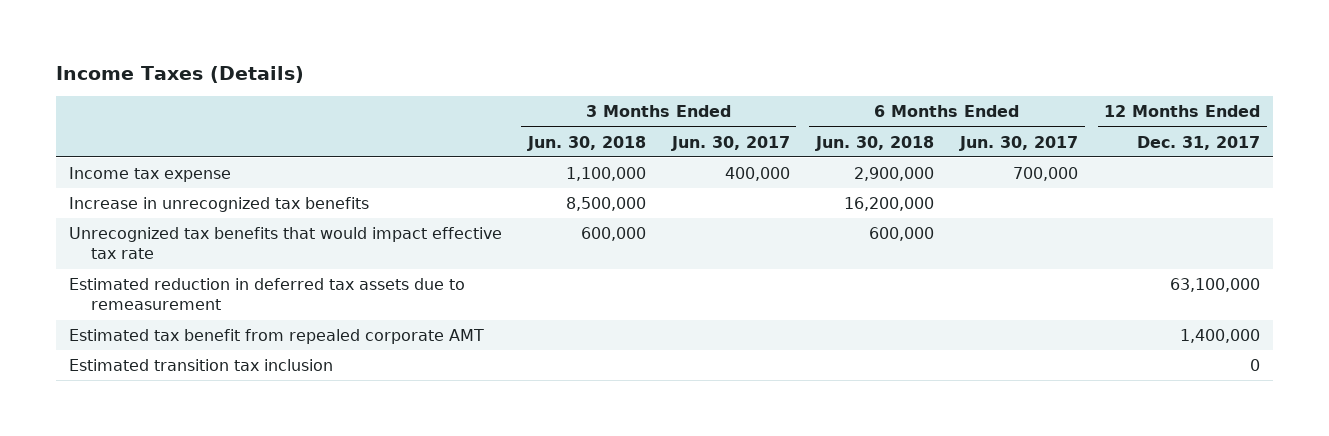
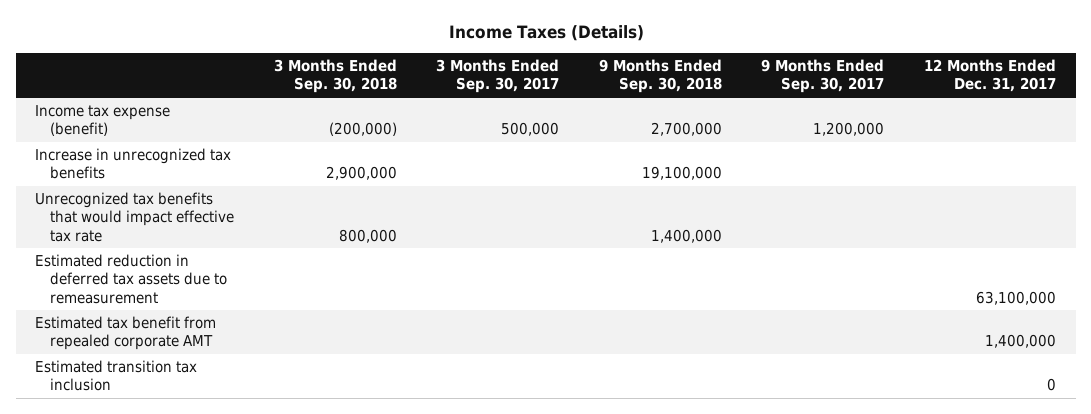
- | 3 Months Ended Jun. 30, 2018 | 3 Months Ended Jun. 30, 2017 | 6 Months Ended Jun. 30, 2018 | 6 Months Ended Jun. 30, 2017 | 12 Months Ended Dec. 31, 2017
+ | 3 Months Ended Sep. 30, 2018 | 3 Months Ended Sep. 30, 2017 | 9 Months Ended Sep. 30, 2018 | 9 Months Ended Sep. 30, 2017 | 12 Months Ended Dec. 31, 2017
- Income tax expense | 1,100,000 | 400,000 | 2,900,000 | 700,000 |
+ Income tax expense (benefit) | (200,000) | 500,000 | 2,700,000 | 1,200,000 |

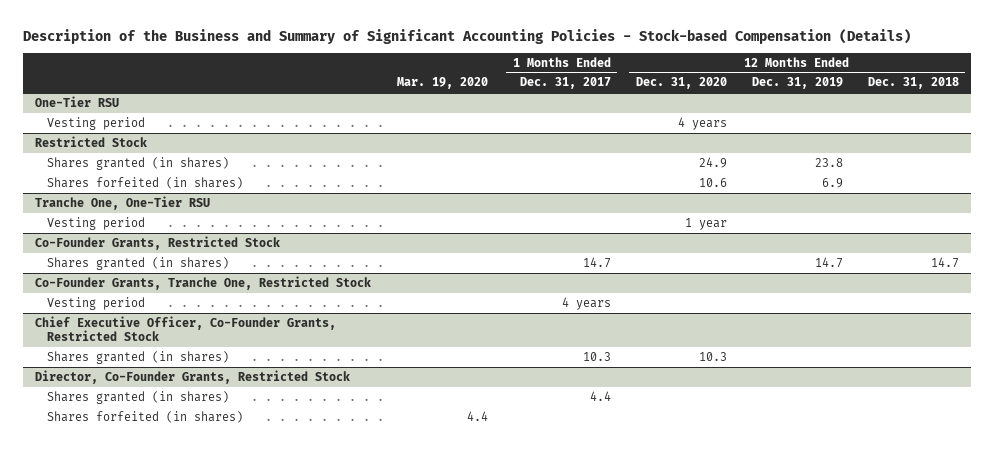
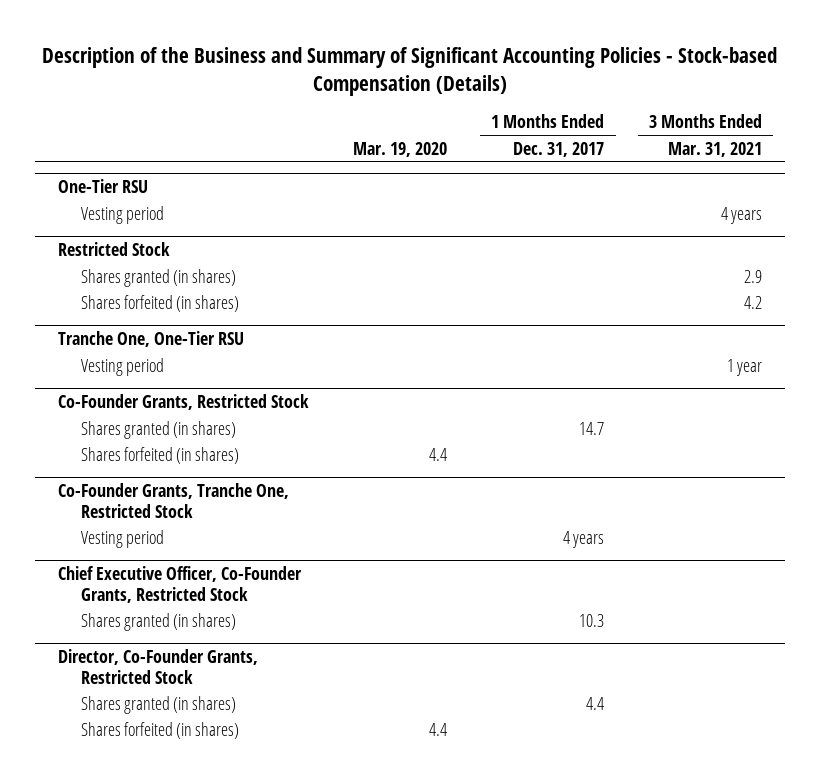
- | Mar. 19, 2020 | 1 Months Ended Dec. 31, 2017 | 12 Months Ended Dec. 31, 2020 | 12 Months Ended Dec. 31, 2019 | 12 Months Ended Dec. 31, 2018
+ | Mar. 19, 2020 | 1 Months Ended Dec. 31, 2017 | 3 Months Ended Mar. 31, 2021
@ Co-Founder Grants, Restricted Stock
+ Shares forfeited (in shares) | 4.4 | |

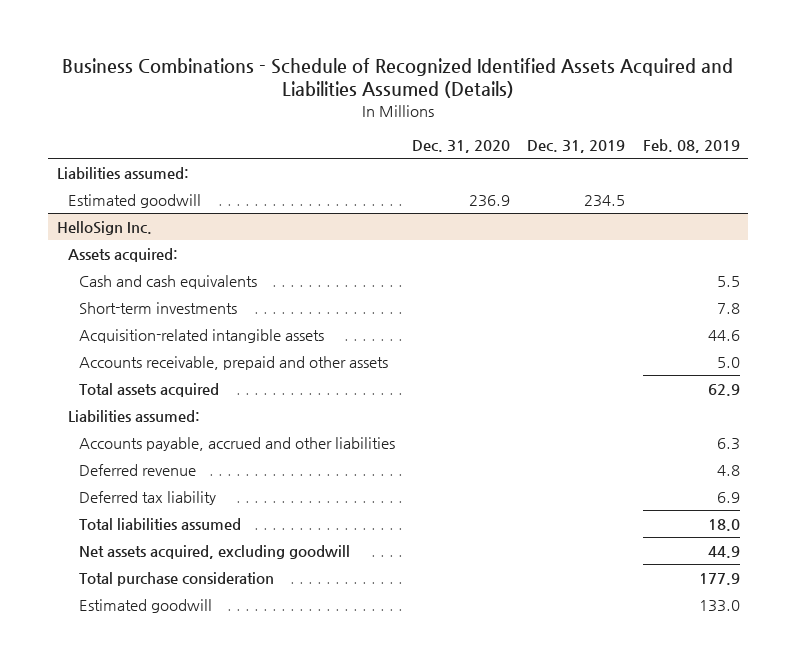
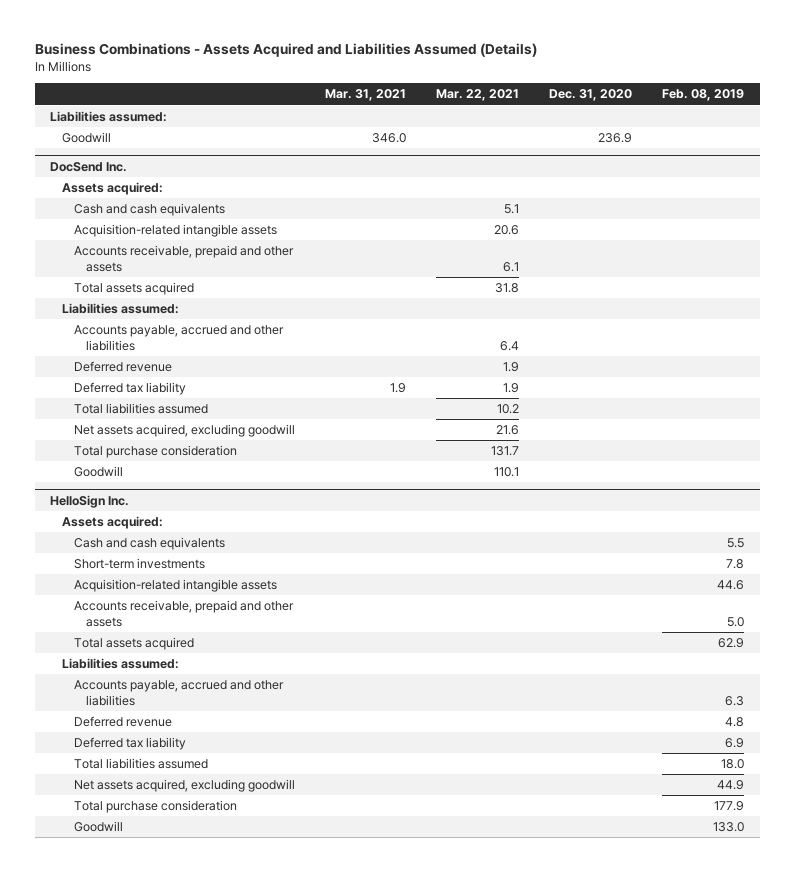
- Business Combinations - Schedule of Recognized Identified Assets Acquired and Liabilities Assumed (Details)
+ Business Combinations - Assets Acquired and Liabilities Assumed (Details)
- | Dec. 31, 2020 | Dec. 31, 2019 | Feb. 08, 2019
+ | Mar. 31, 2021 | Mar. 22, 2021 | Dec. 31, 2020 | Feb. 08, 2019
- Estimated goodwill | 236.9 | 234.5 |
+ Goodwill | 346.0 | | 236.9 |
+ DocSend Inc.
+ Assets acquired:
+ Cash and cash equivalents | | 5.1 | |
+ Acquisition-related intangible assets | | 20.6 | |
+ Accounts receivable, prepaid and other assets | | 6.1 | |
+ Total assets acquired | | 31.8 | |
+ Liabilities assumed:
+ Accounts payable, accrued and other liabilities | | 6.4 | |
+ Deferred revenue | | 1.9 | |
+ Deferred tax liability | 1.9 | 1.9 | |
+ Total liabilities assumed | | 10.2 | |
+ Net assets acquired, excluding goodwill | | 21.6 | |
+ Total purchase consideration | | 131.7 | |
+ Goodwill | | 110.1 | |
@ HelloSign Inc.
- Estimated goodwill | | | 133.0
+ Goodwill | | | | 133.0

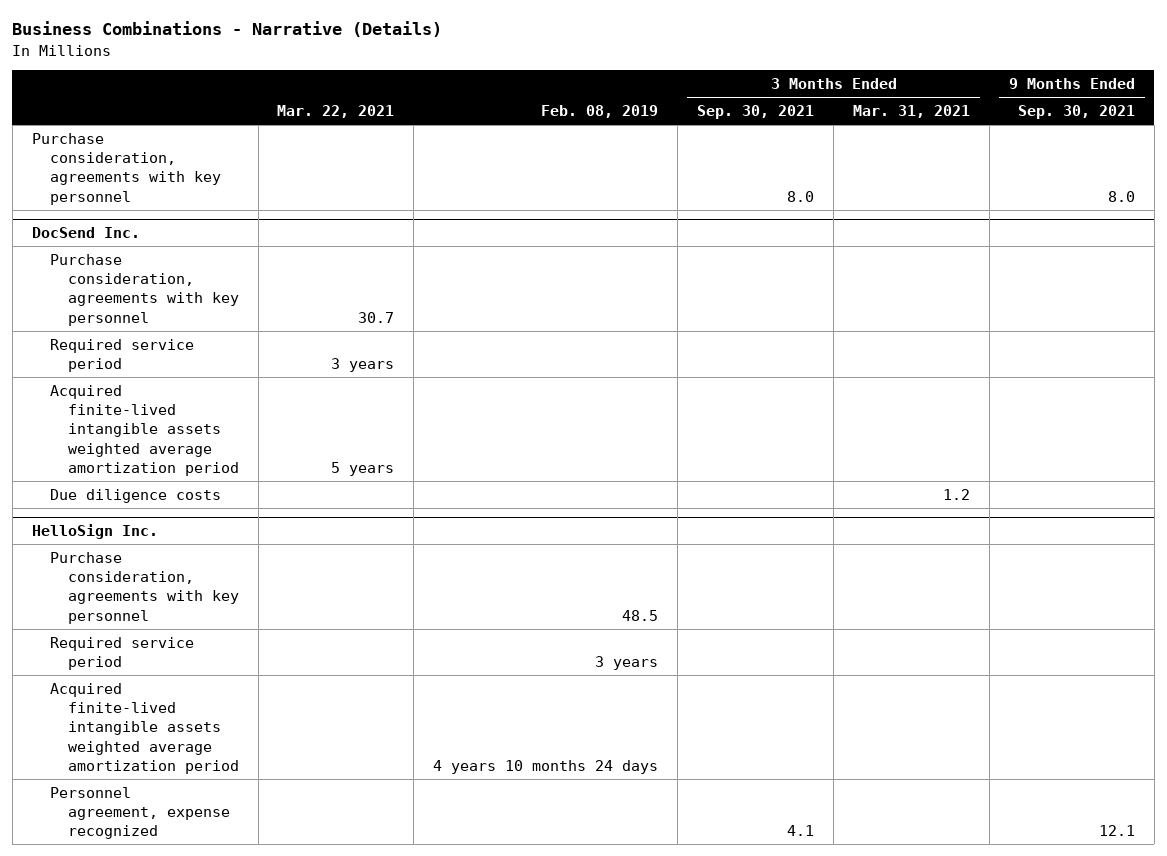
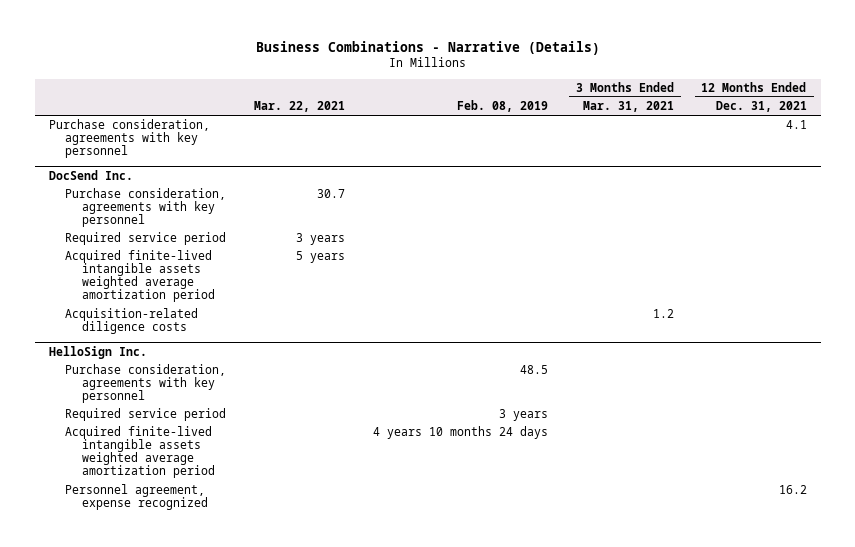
- | Mar. 22, 2021 | Feb. 08, 2019 | 3 Months Ended Sep. 30, 2021 | 3 Months Ended Mar. 31, 2021 | 9 Months Ended Sep. 30, 2021
+ | Mar. 22, 2021 | Feb. 08, 2019 | 3 Months Ended Mar. 31, 2021 | 12 Months Ended Dec. 31, 2021
@ DocSend Inc.
- Due diligence costs | | | | 1.2 |
+ Acquisition-related diligence costs | | | 1.2 |

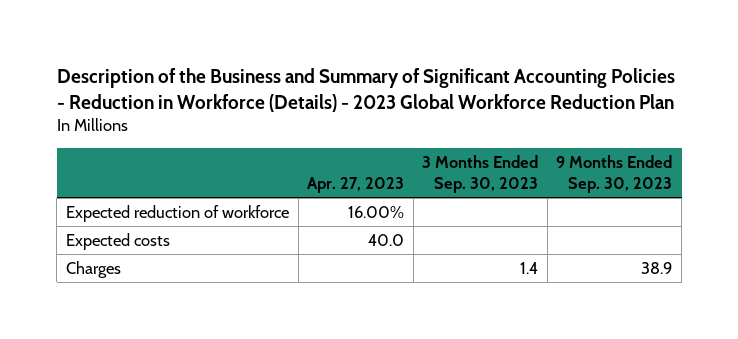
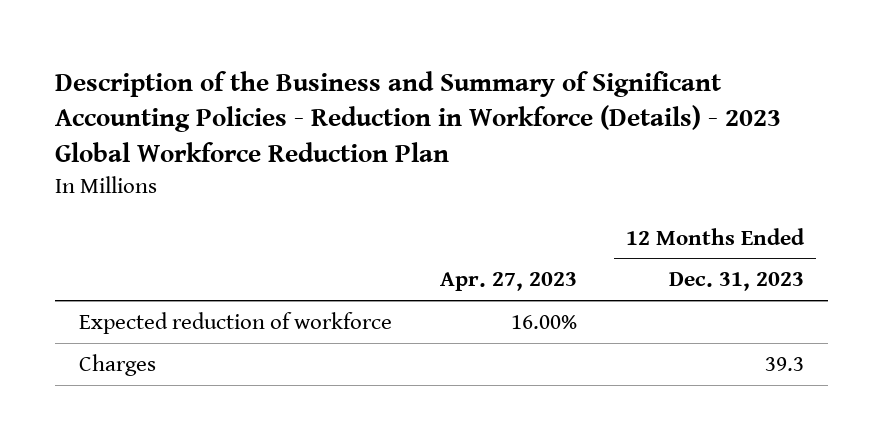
- | Apr. 27, 2023 | 3 Months Ended Sep. 30, 2023 | 9 Months Ended Sep. 30, 2023
+ | Apr. 27, 2023 | 12 Months Ended Dec. 31, 2023
- Expected costs | 40.0 | |

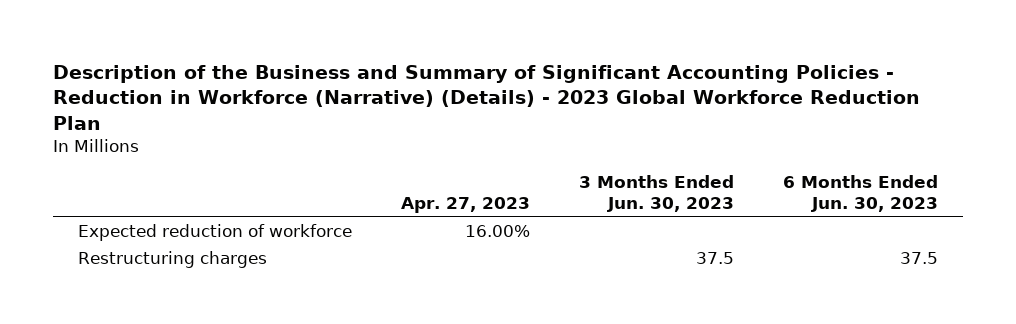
- Description of the Business and Summary of Significant Accounting Policies - Reduction in Workforce (Details) - 2023 Global Workforce Reduction Plan
+ Description of the Business and Summary of Significant Accounting Policies - Reduction in Workforce (Narrative) (Details) - 2023 Global Workforce Reduction Plan
- | Apr. 27, 2023 | 12 Months Ended Dec. 31, 2023
+ | Apr. 27, 2023 | 3 Months Ended Jun. 30, 2023 | 6 Months Ended Jun. 30, 2023
- Charges | | 39.3
+ Restructuring charges | | 37.5 | 37.5

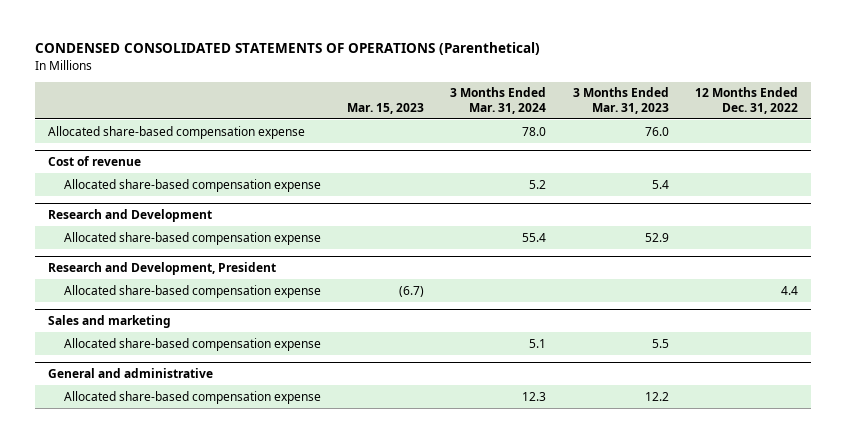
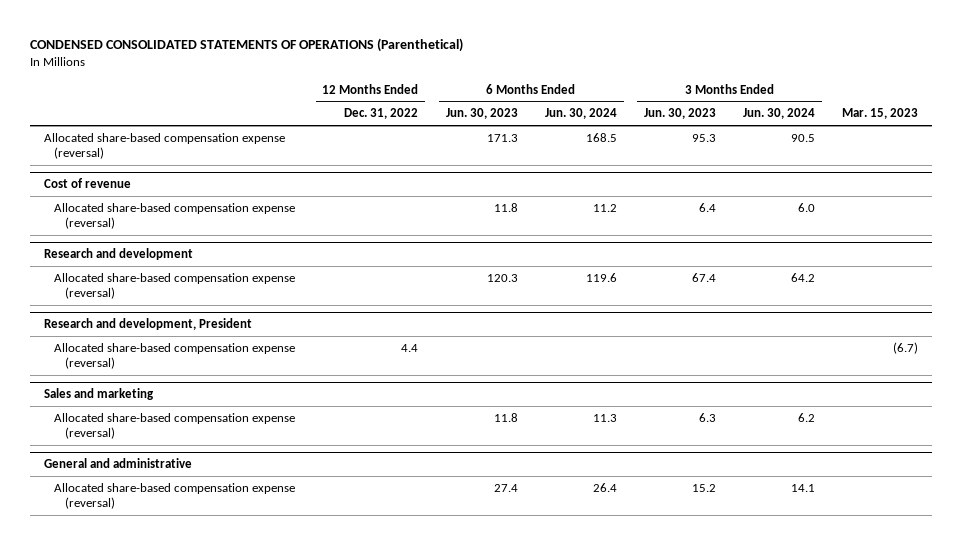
- | Mar. 15, 2023 | 3 Months Ended Mar. 31, 2024 | 3 Months Ended Mar. 31, 2023 | 12 Months Ended Dec. 31, 2022
+ | 12 Months Ended Dec. 31, 2022 | 6 Months Ended Jun. 30, 2023 | 6 Months Ended Jun. 30, 2024 | 3 Months Ended Jun. 30, 2023 | 3 Months Ended Jun. 30, 2024 | Mar. 15, 2023
- Allocated share-based compensation expense | | 78.0 | 76.0 |
+ Allocated share-based compensation expense (reversal) | | 171.3 | 168.5 | 95.3 | 90.5 |
@ Cost of revenue
- Allocated share-based compensation expense | | 5.2 | 5.4 |
- Research and Development
- Allocated share-based compensation expense | | 55.4 | 52.9 |
- Research and Development, President
- Allocated share-based compensation expense | (6.7) | | | 4.4
@ Cost of revenue
+ Allocated share-based compensation expense (reversal) | | 11.8 | 11.2 | 6.4 | 6.0 |
+ Research and development
+ Allocated share-based compensation expense (reversal) | | 120.3 | 119.6 | 67.4 | 64.2 |
+ Research and development, President
+ Allocated share-based compensation expense (reversal) | 4.4 | | | | | (6.7)
@ Sales and marketing
- Allocated share-based compensation expense | | 5.1 | 5.5 |
+ Allocated share-based compensation expense (reversal) | | 11.8 | 11.3 | 6.3 | 6.2 |
@ General and administrative
- Allocated share-based compensation expense | | 12.3 | 12.2 |
+ Allocated share-based compensation expense (reversal) | | 27.4 | 26.4 | 15.2 | 14.1 |

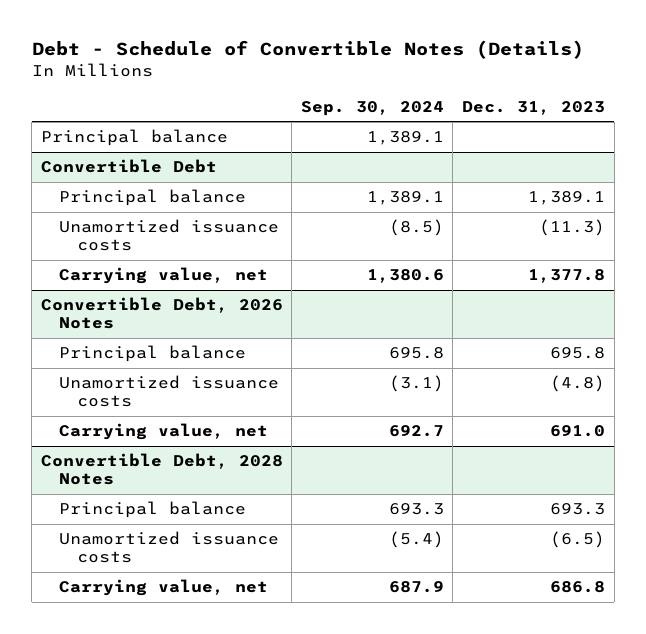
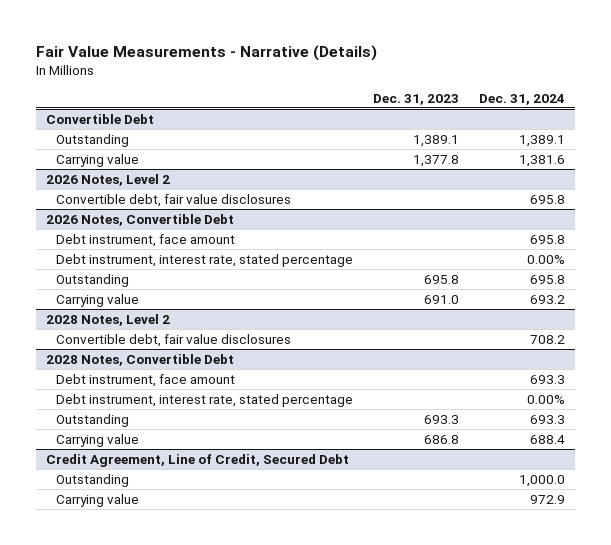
- Debt - Schedule of Convertible Notes (Details)
+ Fair Value Measurements - Narrative (Details)
- | Sep. 30, 2024 | Dec. 31, 2023
+ | Dec. 31, 2023 | Dec. 31, 2024
- Principal balance | 1,389.1 |
@ Convertible Debt
- Principal balance | 1,389.1 | 1,389.1
- Unamortized issuance costs | (8.5) | (11.3)
- Carrying value, net | 1,380.6 | 1,377.8
- Convertible Debt, 2026 Notes
- Principal balance | 695.8 | 695.8
- Unamortized issuance costs | (3.1) | (4.8)
- Carrying value, net | 692.7 | 691.0
- Convertible Debt, 2028 Notes
- Principal balance | 693.3 | 693.3
- Unamortized issuance costs | (5.4) | (6.5)
- Carrying value, net | 687.9 | 686.8
@ Convertible Debt
+ Outstanding | 1,389.1 | 1,389.1
+ Carrying value | 1,377.8 | 1,381.6
+ 2026 Notes, Level 2
+ Convertible debt, fair value disclosures | | 695.8
+ 2026 Notes, Convertible Debt
+ Debt instrument, face amount | | 695.8
+ Debt instrument, interest rate, stated percentage | | 0.00%
+ Outstanding | 695.8 | 695.8
+ Carrying value | 691.0 | 693.2
+ 2028 Notes, Level 2
+ Convertible debt, fair value disclosures | | 708.2
+ 2028 Notes, Convertible Debt
+ Debt instrument, face amount | | 693.3
+ Debt instrument, interest rate, stated percentage | | 0.00%
+ Outstanding | 693.3 | 693.3
+ Carrying value | 686.8 | 688.4
+ Credit Agreement, Line of Credit, Secured Debt
+ Outstanding | | 1,000.0
+ Carrying value | | 972.9

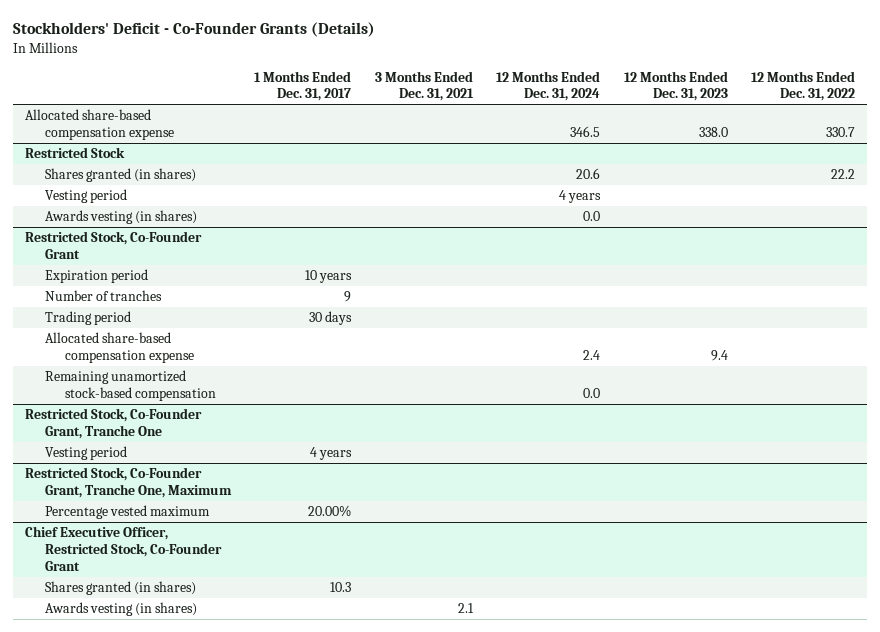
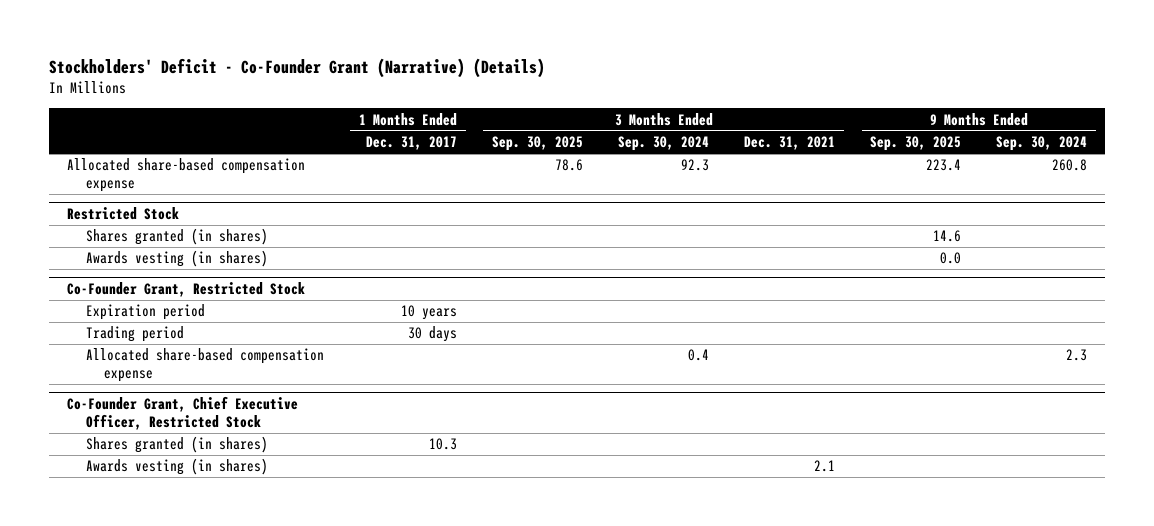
- Stockholders' Deficit - Co-Founder Grants (Details)
+ Stockholders' Deficit - Co-Founder Grant (Narrative) (Details)
- | 1 Months Ended Dec. 31, 2017 | 3 Months Ended Dec. 31, 2021 | 12 Months Ended Dec. 31, 2024 | 12 Months Ended Dec. 31, 2023 | 12 Months Ended Dec. 31, 2022
+ | 1 Months Ended Dec. 31, 2017 | 3 Months Ended Sep. 30, 2025 | 3 Months Ended Sep. 30, 2024 | 3 Months Ended Dec. 31, 2021 | 9 Months Ended Sep. 30, 2025 | 9 Months Ended Sep. 30, 2024
@ Restricted Stock
- Vesting period | | | 4 years | |
- Restricted Stock, Co-Founder Grant
+ Co-Founder Grant, Restricted Stock
- Number of tranches | 9 | | | |
- Remaining unamortized stock-based compensation | | | 0.0 | |
- Restricted Stock, Co-Founder Grant, Tranche One
- Vesting period | 4 years | | | |
- Restricted Stock, Co-Founder Grant, Tranche One, Maximum
- Percentage vested maximum | 20.00% | | | |
- Chief Executive Officer, Restricted Stock, Co-Founder Grant
+ Co-Founder Grant, Chief Executive Officer, Restricted Stock

